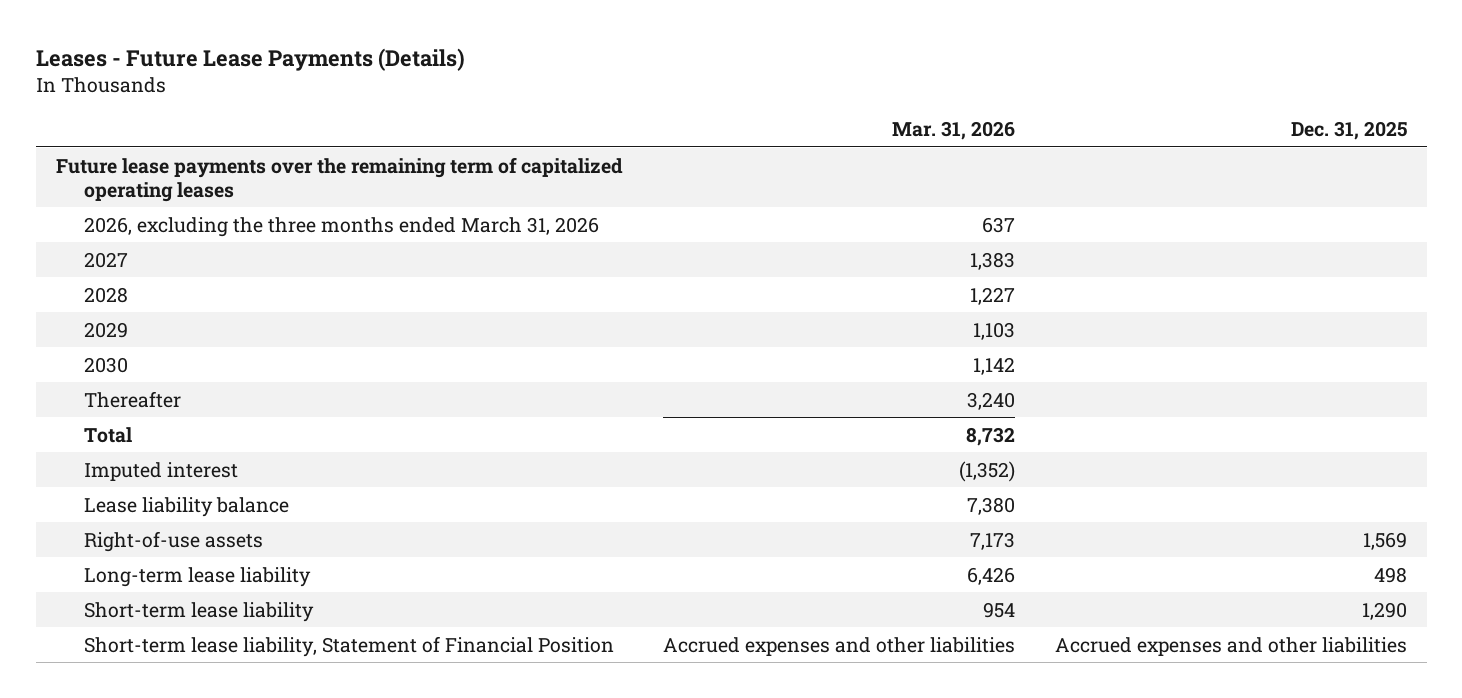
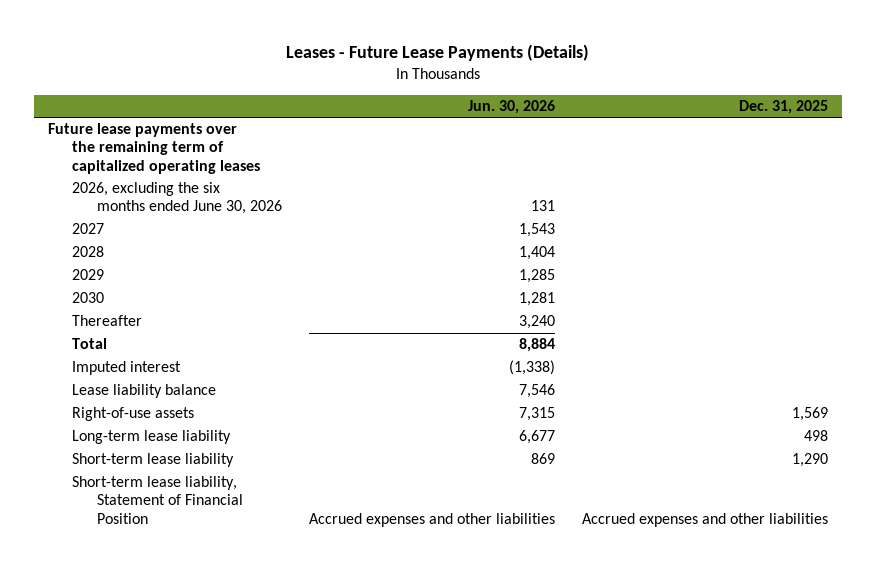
- | Mar. 31, 2026 | Dec. 31, 2025
+ | Jun. 30, 2026 | Dec. 31, 2025
- 2026, excluding the three months ended March 31, 2026 | 637 |
+ 2026, excluding the six months ended June 30, 2026 | 131 |

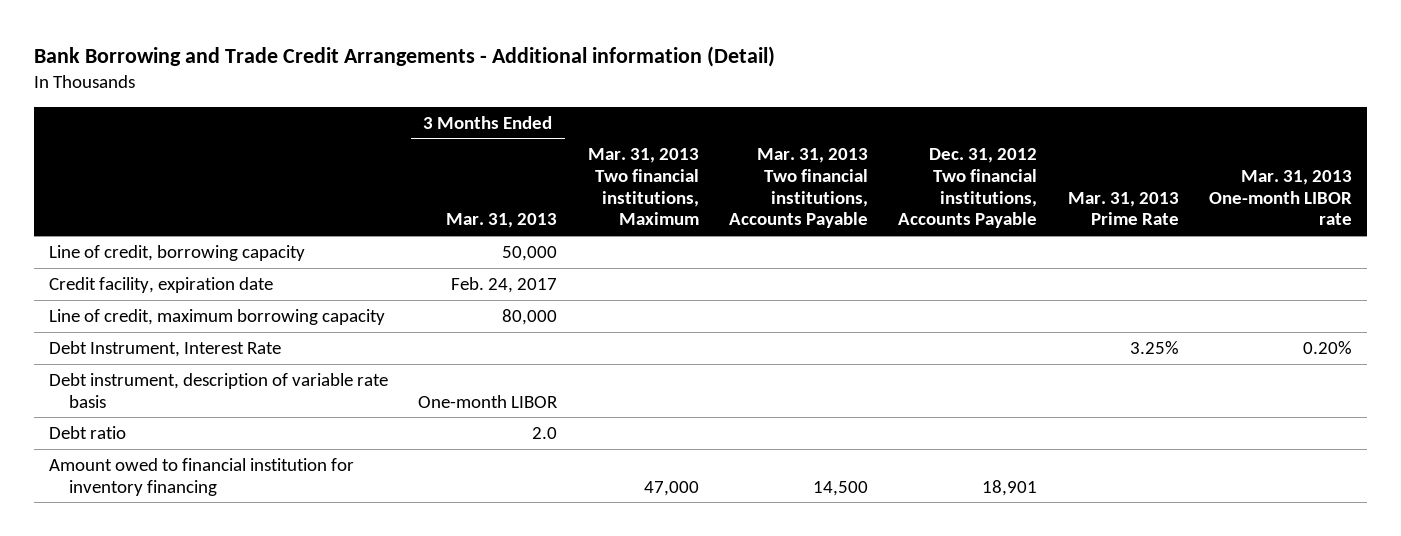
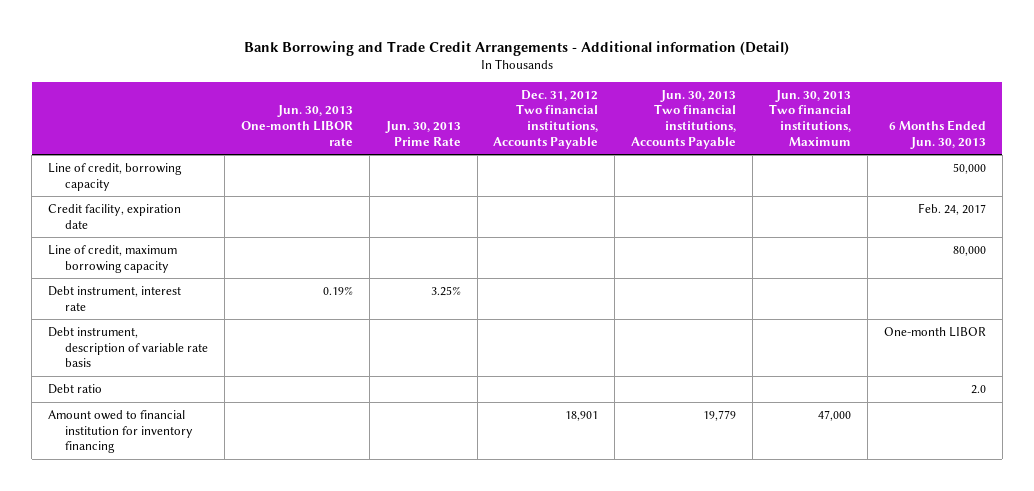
- | 3 Months Ended Mar. 31, 2013 | Mar. 31, 2013 Two financial institutions, Maximum | Mar. 31, 2013 Two financial institutions, Accounts Payable | Dec. 31, 2012 Two financial institutions, Accounts Payable | Mar. 31, 2013 Prime Rate | Mar. 31, 2013 One-month LIBOR rate
+ | Jun. 30, 2013 One-month LIBOR rate | Jun. 30, 2013 Prime Rate | Dec. 31, 2012 Two financial institutions, Accounts Payable | Jun. 30, 2013 Two financial institutions, Accounts Payable | Jun. 30, 2013 Two financial institutions, Maximum | 6 Months Ended Jun. 30, 2013
- Debt Instrument, Interest Rate | | | | | 3.25% | 0.20%
+ Debt instrument, interest rate | 0.19% | 3.25% | | | |

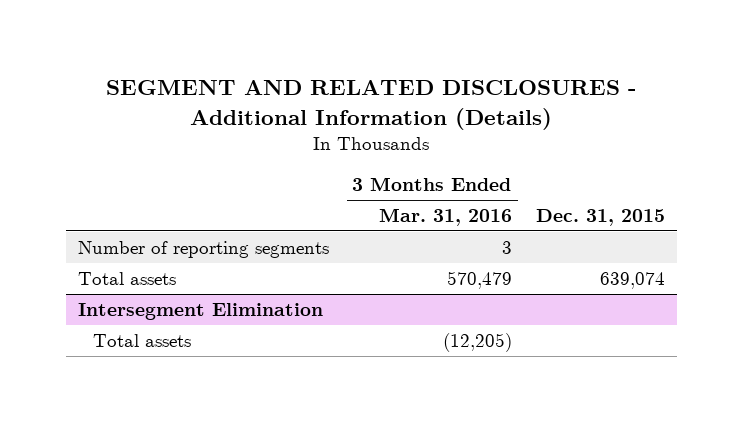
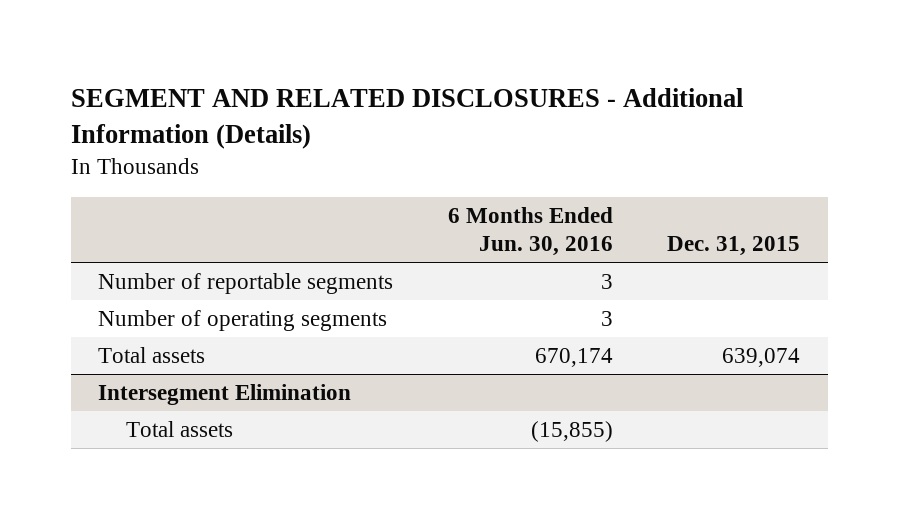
- | 3 Months Ended Mar. 31, 2016 | Dec. 31, 2015
+ | 6 Months Ended Jun. 30, 2016 | Dec. 31, 2015
- Number of reporting segments | 3 |
+ Number of reportable segments | 3 |
+ Number of operating segments | 3 |

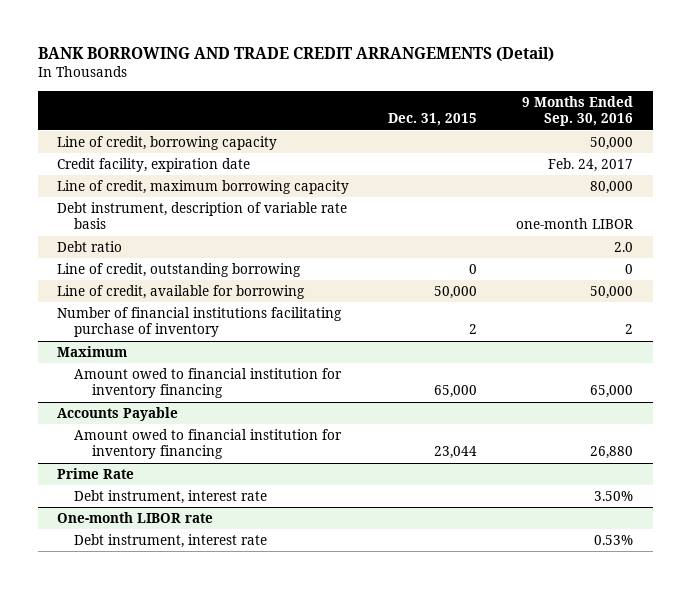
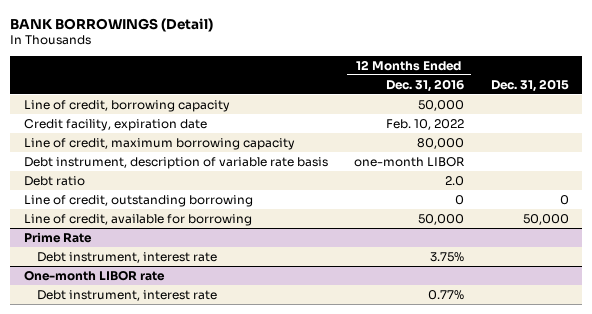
- BANK BORROWING AND TRADE CREDIT ARRANGEMENTS (Detail)
+ BANK BORROWINGS (Detail)
- | Dec. 31, 2015 | 9 Months Ended Sep. 30, 2016
+ | 12 Months Ended Dec. 31, 2016 | Dec. 31, 2015
- Number of financial institutions facilitating purchase of inventory | 2 | 2
- Maximum
- Amount owed to financial institution for inventory financing | 65,000 | 65,000
- Accounts Payable
- Amount owed to financial institution for inventory financing | 23,044 | 26,880

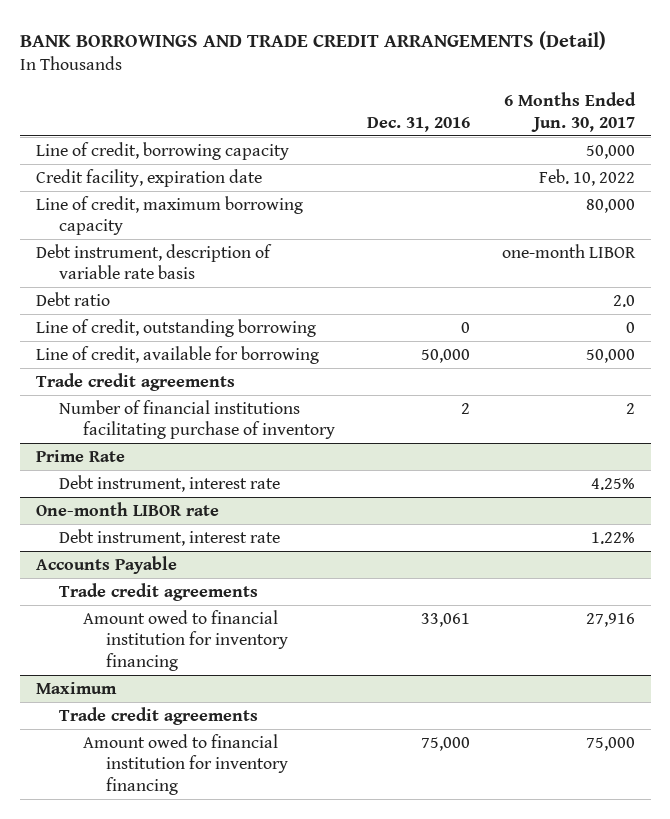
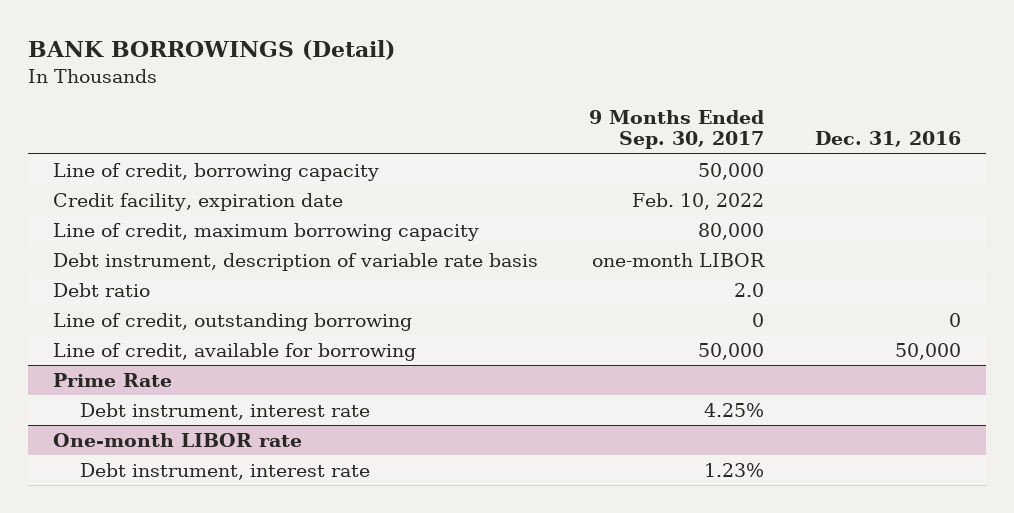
- BANK BORROWINGS AND TRADE CREDIT ARRANGEMENTS (Detail)
+ BANK BORROWINGS (Detail)
- | Dec. 31, 2016 | 6 Months Ended Jun. 30, 2017
+ | 9 Months Ended Sep. 30, 2017 | Dec. 31, 2016
- Trade credit agreements
- Number of financial institutions facilitating purchase of inventory | 2 | 2
- Accounts Payable
- Trade credit agreements
- Amount owed to financial institution for inventory financing | 33,061 | 27,916
- Maximum
- Trade credit agreements
- Amount owed to financial institution for inventory financing | 75,000 | 75,000

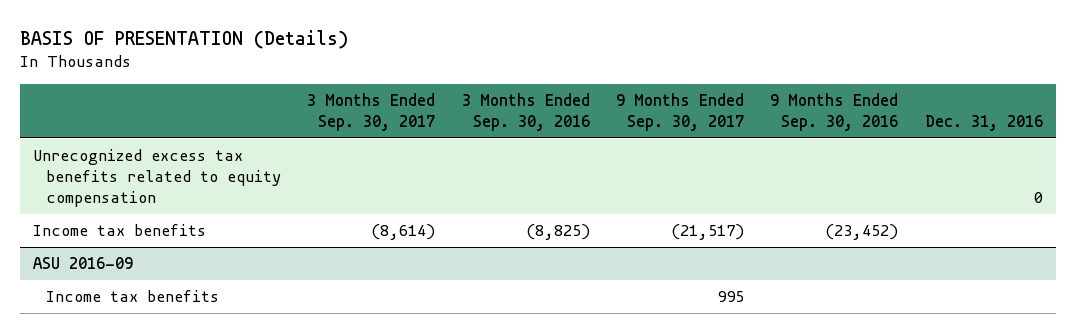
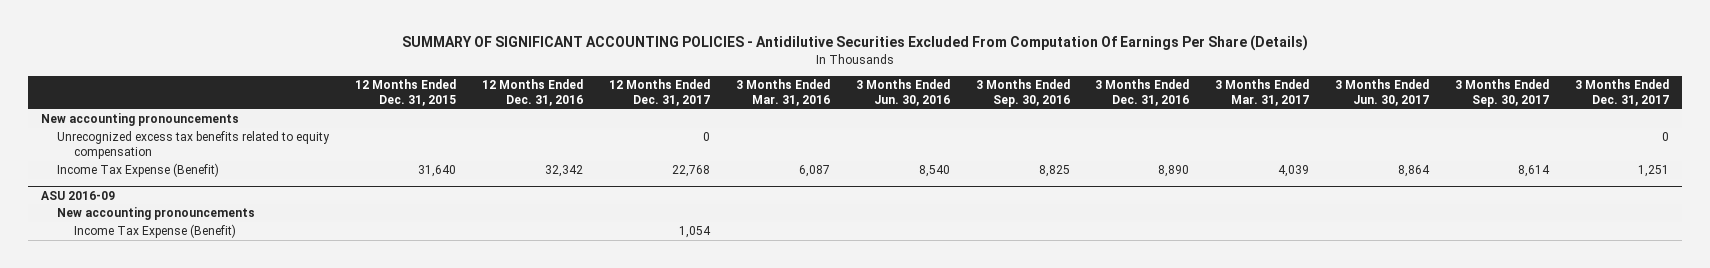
- BASIS OF PRESENTATION (Details)
+ SUMMARY OF SIGNIFICANT ACCOUNTING POLICIES - Antidilutive Securities Excluded From Computation Of Earnings Per Share (Details)
- | 3 Months Ended Sep. 30, 2017 | 3 Months Ended Sep. 30, 2016 | 9 Months Ended Sep. 30, 2017 | 9 Months Ended Sep. 30, 2016 | Dec. 31, 2016
+ | 12 Months Ended Dec. 31, 2015 | 12 Months Ended Dec. 31, 2016 | 12 Months Ended Dec. 31, 2017 | 3 Months Ended Mar. 31, 2016 | 3 Months Ended Jun. 30, 2016 | 3 Months Ended Sep. 30, 2016 | 3 Months Ended Dec. 31, 2016 | 3 Months Ended Mar. 31, 2017 | 3 Months Ended Jun. 30, 2017 | 3 Months Ended Sep. 30, 2017 | 3 Months Ended Dec. 31, 2017
+ New accounting pronouncements
- Income tax benefits | (8,614) | (8,825) | (21,517) | (23,452) |
+ Income Tax Expense (Benefit) | 31,640 | 32,342 | 22,768 | 6,087 | 8,540 | 8,825 | 8,890 | 4,039 | 8,864 | 8,614 | 1,251
@ ASU 2016-09
- Income tax benefits | | | 995 | |
+ New accounting pronouncements
+ Income Tax Expense (Benefit) | | | 1,054 | | | | | | | |

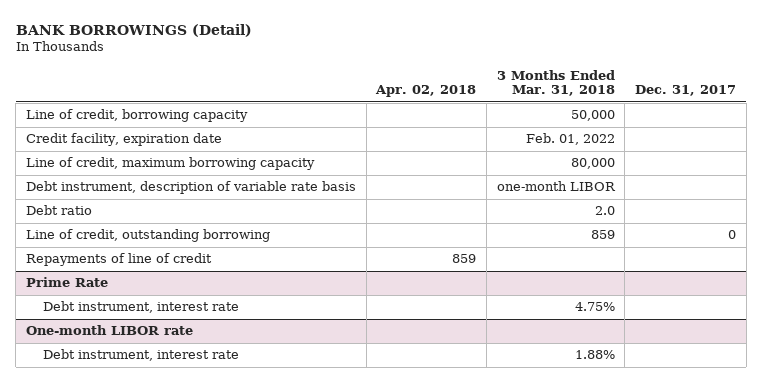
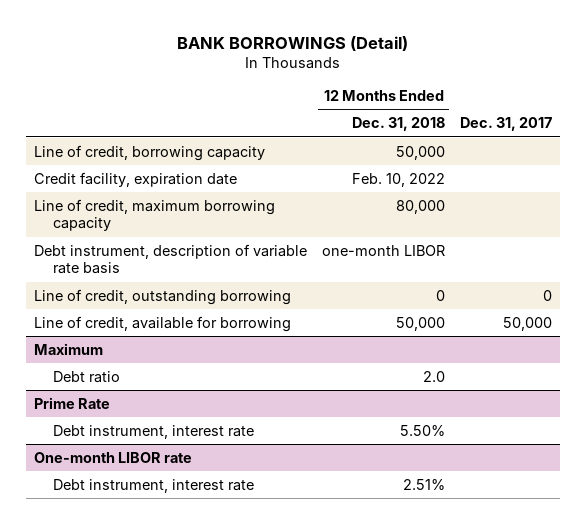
- | Apr. 02, 2018 | 3 Months Ended Mar. 31, 2018 | Dec. 31, 2017
+ | 12 Months Ended Dec. 31, 2018 | Dec. 31, 2017
- Debt ratio | | 2.0 |
- Repayments of line of credit | 859 | |
+ Line of credit, available for borrowing | 50,000 | 50,000
+ Maximum
+ Debt ratio | 2.0 |

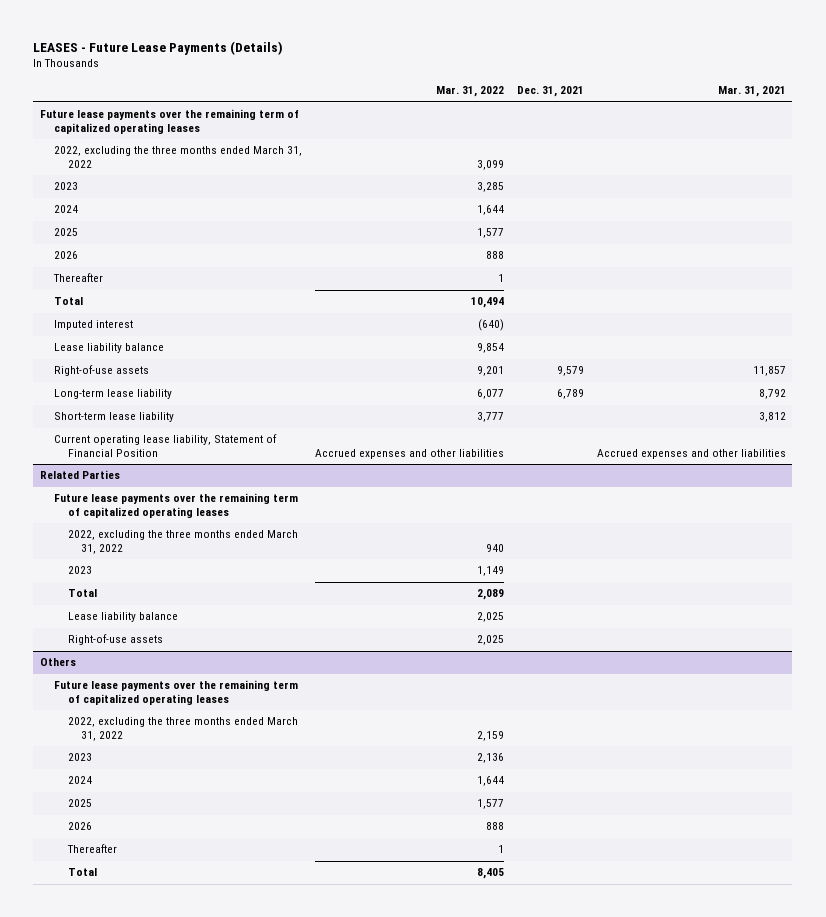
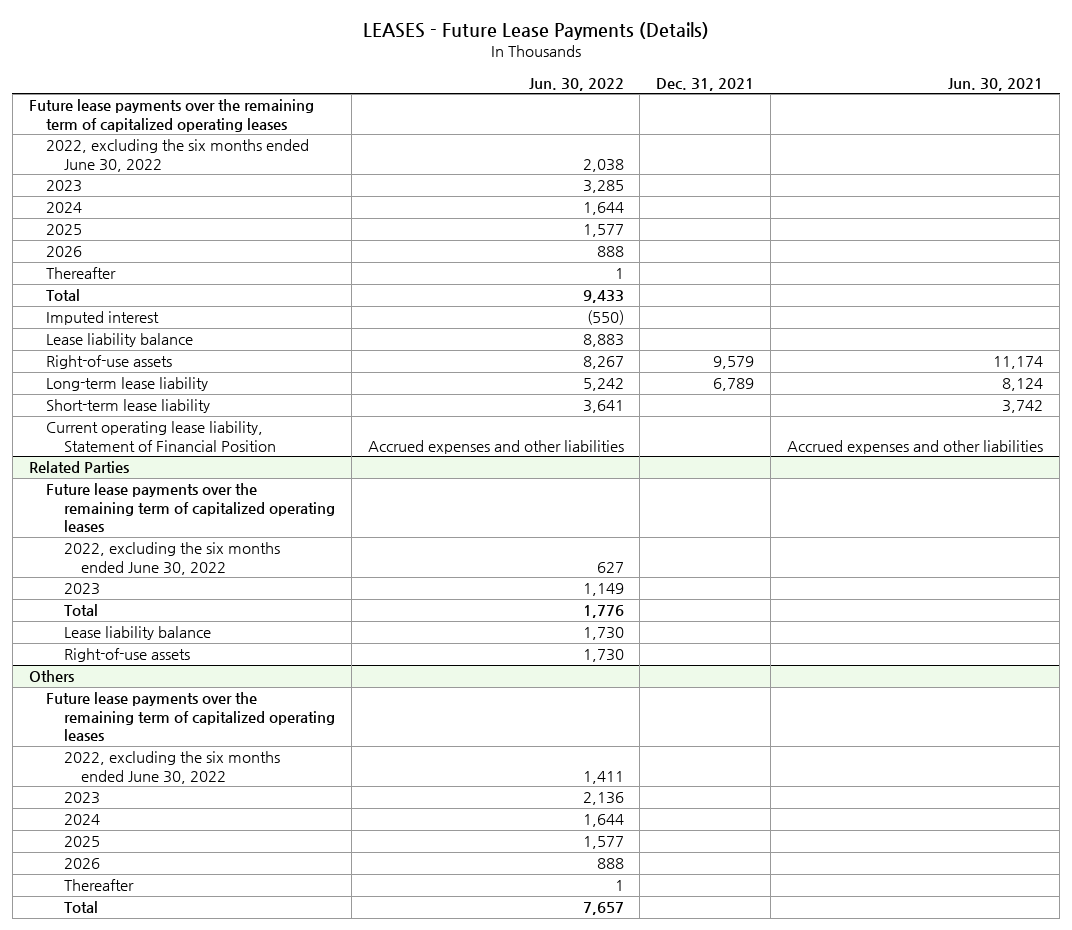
- | Mar. 31, 2022 | Dec. 31, 2021 | Mar. 31, 2021
+ | Jun. 30, 2022 | Dec. 31, 2021 | Jun. 30, 2021
- 2022, excluding the three months ended March 31, 2022 | 3,099 | |
+ 2022, excluding the six months ended June 30, 2022 | 2,038 | |
@ Related Parties
- 2022, excluding the three months ended March 31, 2022 | 940 | |
+ 2022, excluding the six months ended June 30, 2022 | 627 | |
@ Others
- 2022, excluding the three months ended March 31, 2022 | 2,159 | |
+ 2022, excluding the six months ended June 30, 2022 | 1,411 | |

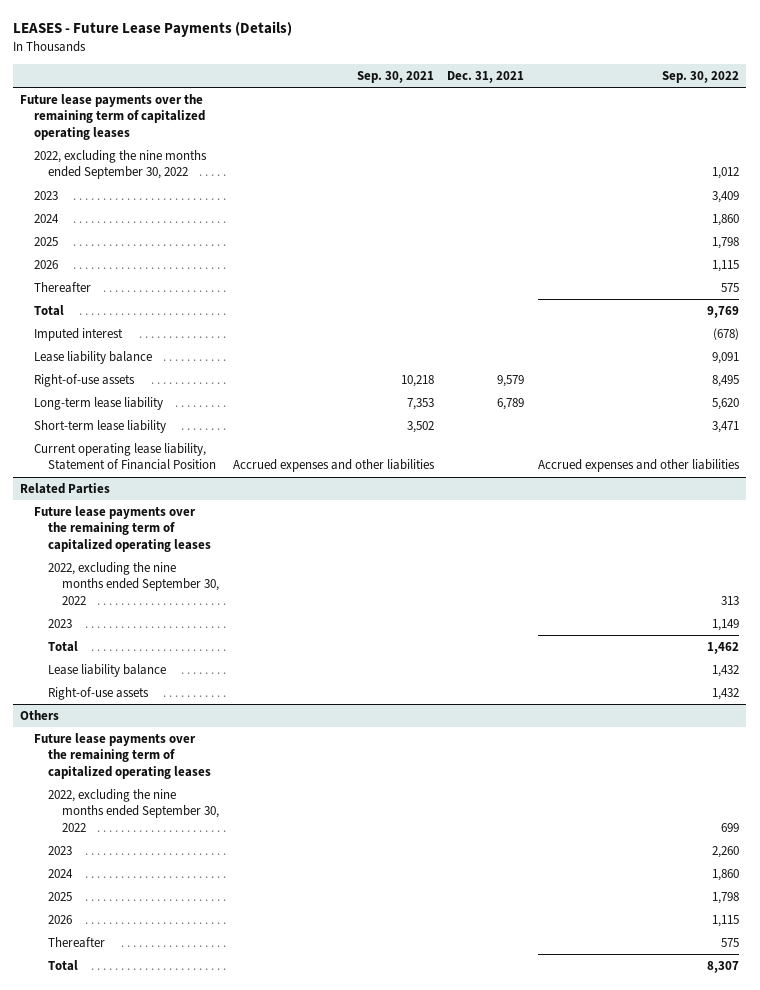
- | Jun. 30, 2022 | Dec. 31, 2021 | Jun. 30, 2021
+ | Sep. 30, 2021 | Dec. 31, 2021 | Sep. 30, 2022
- 2022, excluding the six months ended June 30, 2022 | 2,038 | |
+ 2022, excluding the nine months ended September 30, 2022 | | | 1,012
@ Related Parties
- 2022, excluding the six months ended June 30, 2022 | 627 | |
+ 2022, excluding the nine months ended September 30, 2022 | | | 313
@ Others
- 2022, excluding the six months ended June 30, 2022 | 1,411 | |
+ 2022, excluding the nine months ended September 30, 2022 | | | 699

